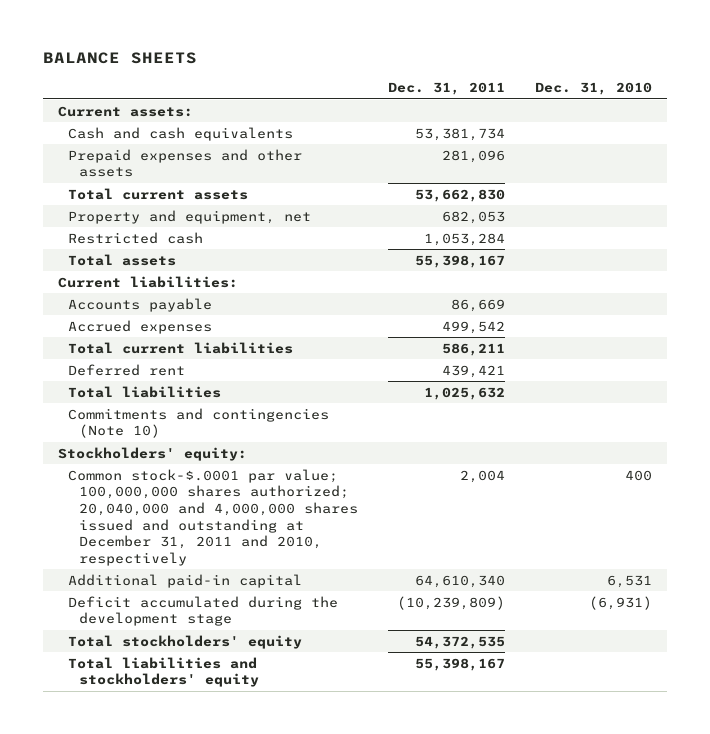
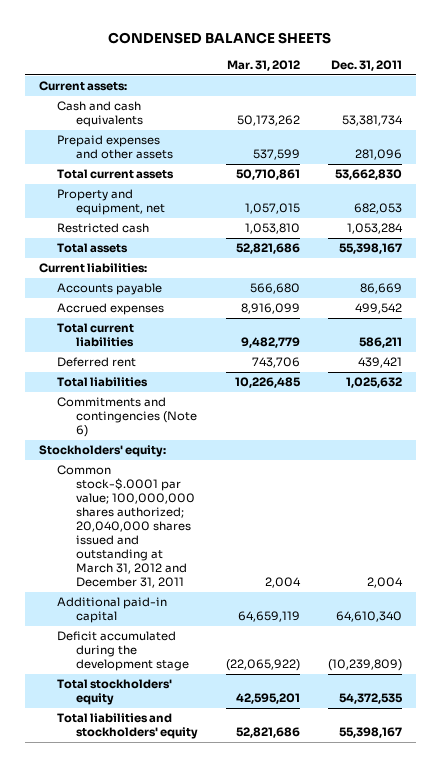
- BALANCE SHEETS
+ CONDENSED BALANCE SHEETS
- | Dec. 31, 2011 | Dec. 31, 2010
+ | Mar. 31, 2012 | Dec. 31, 2011
- Commitments and contingencies (Note 10)
+ Commitments and contingencies (Note 6)
- Common stock-$.0001 par value; 100,000,000 shares authorized; 20,040,000 and 4,000,000 shares issued and outstanding at December 31, 2011 and 2010, respectively | 2,004 | 400
+ Common stock-$.0001 par value; 100,000,000 shares authorized; 20,040,000 shares issued and outstanding at March 31, 2012 and December 31, 2011 | 2,004 | 2,004

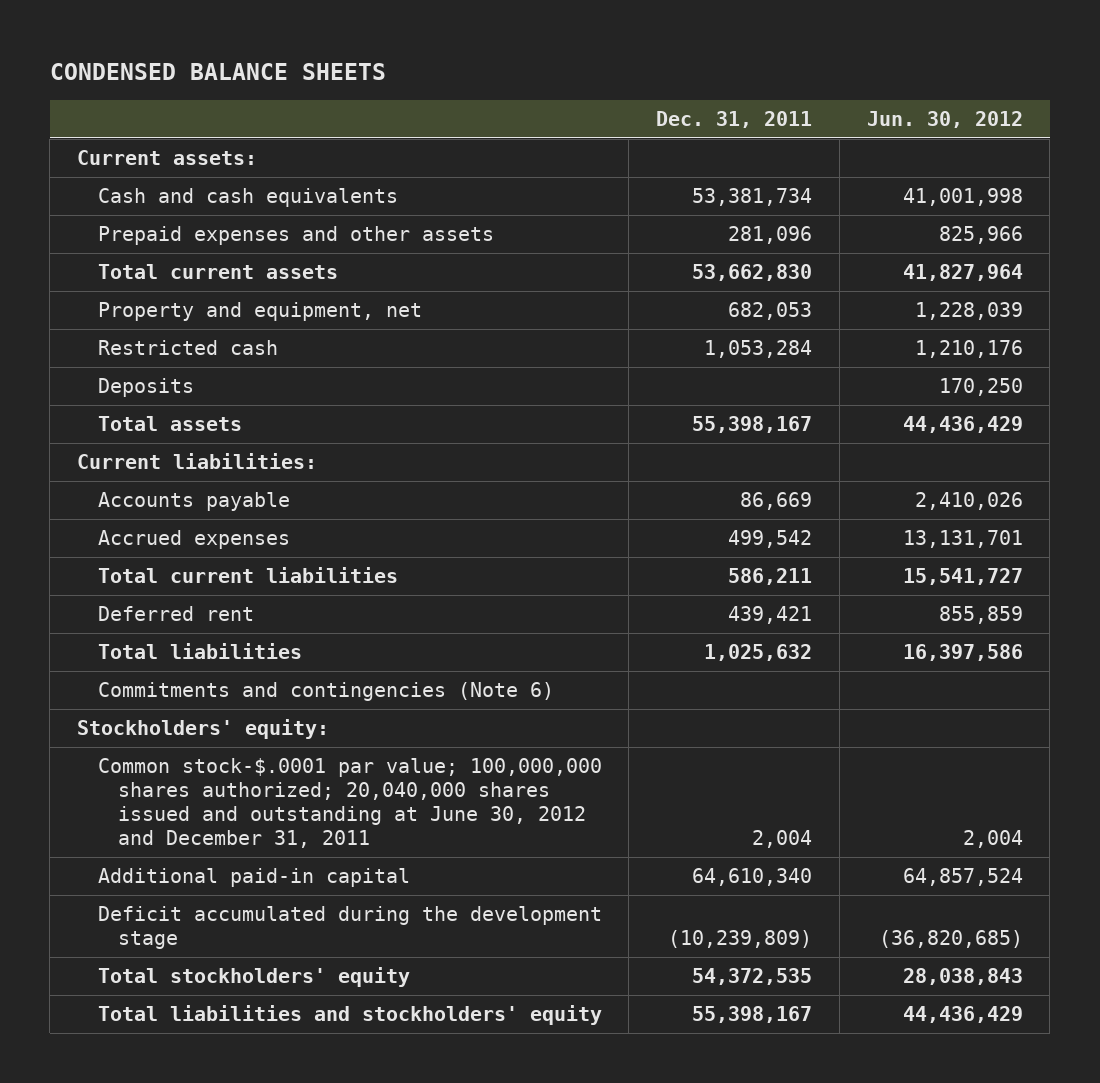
- | Mar. 31, 2012 | Dec. 31, 2011
+ | Dec. 31, 2011 | Jun. 30, 2012
+ Deposits | | 170,250
- Common stock-$.0001 par value; 100,000,000 shares authorized; 20,040,000 shares issued and outstanding at March 31, 2012 and December 31, 2011 | 2,004 | 2,004
+ Common stock-$.0001 par value; 100,000,000 shares authorized; 20,040,000 shares issued and outstanding at June 30, 2012 and December 31, 2011 | 2,004 | 2,004

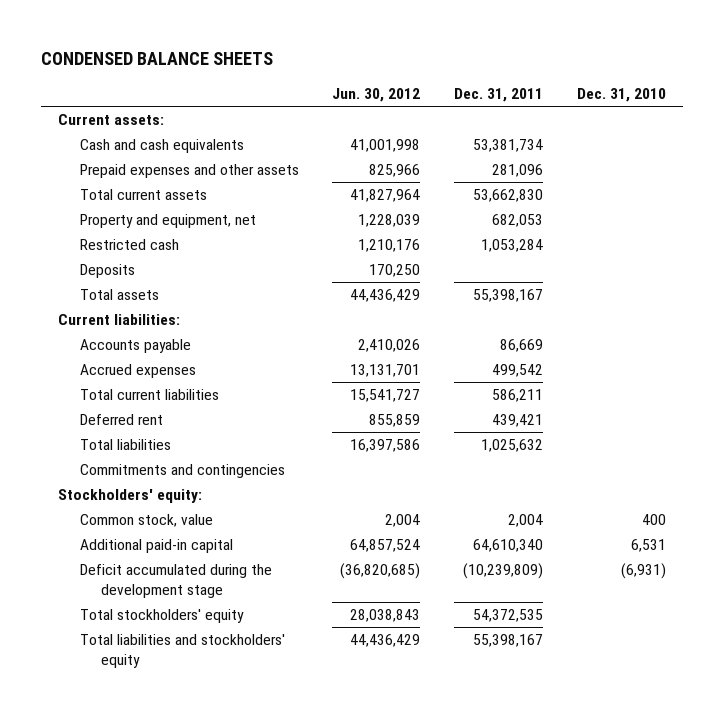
- | Dec. 31, 2011 | Jun. 30, 2012
+ | Jun. 30, 2012 | Dec. 31, 2011 | Dec. 31, 2010
- Commitments and contingencies (Note 6)
+ Commitments and contingencies
- Common stock-$.0001 par value; 100,000,000 shares authorized; 20,040,000 shares issued and outstanding at June 30, 2012 and December 31, 2011 | 2,004 | 2,004
+ Common stock, value | 2,004 | 2,004 | 400

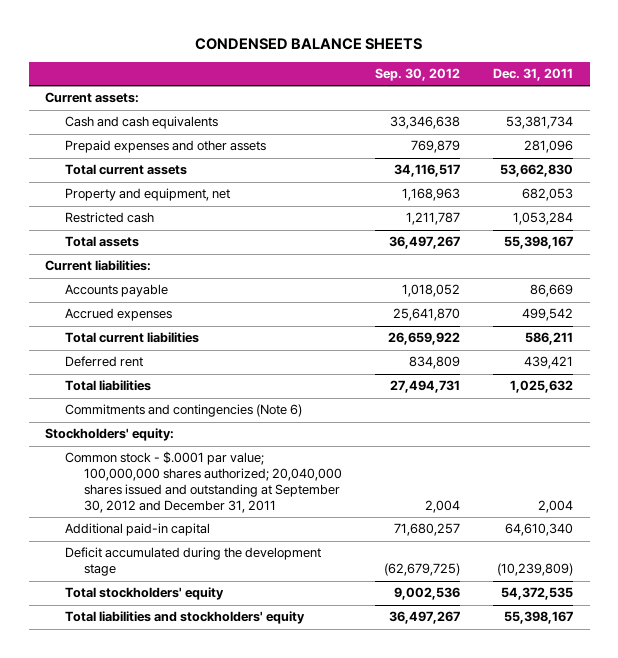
- | Jun. 30, 2012 | Dec. 31, 2011 | Dec. 31, 2010
+ | Sep. 30, 2012 | Dec. 31, 2011
- Deposits | 170,250 | |
- Commitments and contingencies
+ Commitments and contingencies (Note 6)
- Common stock, value | 2,004 | 2,004 | 400
+ Common stock - $.0001 par value; 100,000,000 shares authorized; 20,040,000 shares issued and outstanding at September 30, 2012 and December 31, 2011 | 2,004 | 2,004

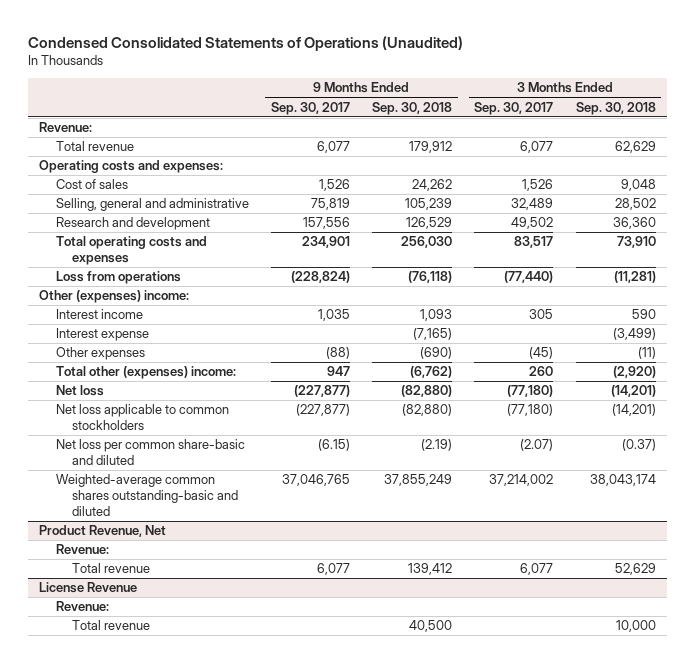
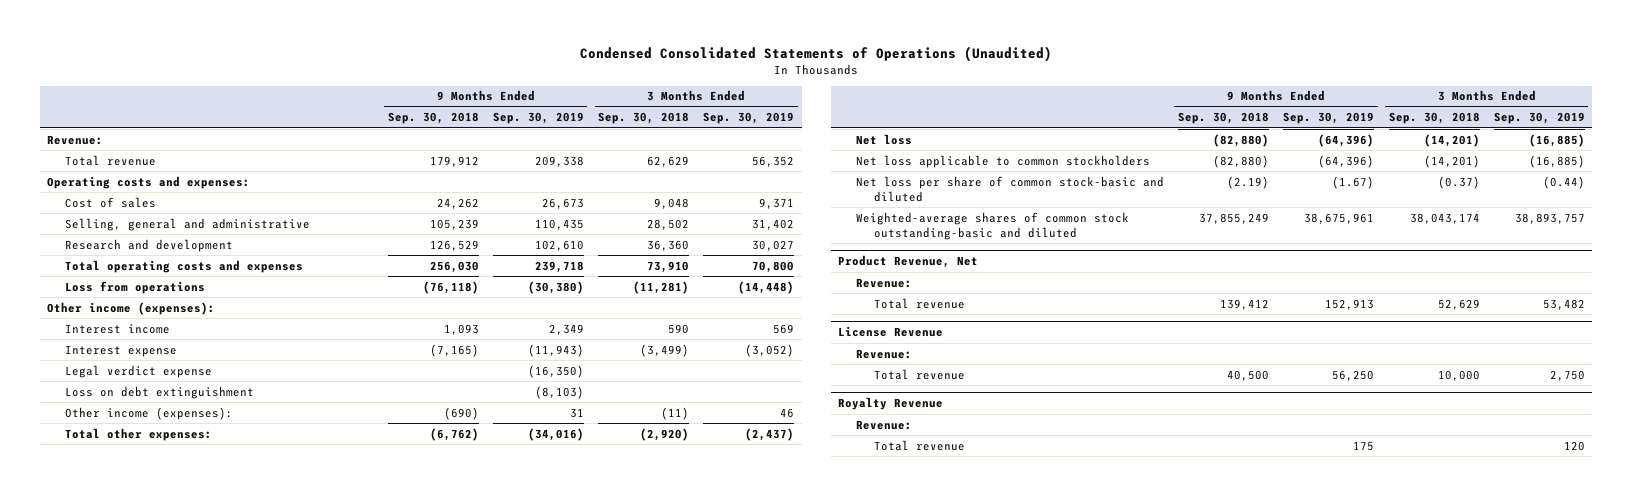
- | 9 Months Ended Sep. 30, 2017 | 9 Months Ended Sep. 30, 2018 | 3 Months Ended Sep. 30, 2017 | 3 Months Ended Sep. 30, 2018
+ | 9 Months Ended Sep. 30, 2018 | 9 Months Ended Sep. 30, 2019 | 3 Months Ended Sep. 30, 2018 | 3 Months Ended Sep. 30, 2019
- Other (expenses) income:
+ Other income (expenses):
- Other expenses | (88) | (690) | (45) | (11)
- Total other (expenses) income: | 947 | (6,762) | 260 | (2,920)
+ Legal verdict expense | | (16,350) | |
+ Loss on debt extinguishment | | (8,103) | |
+ Other income (expenses): | (690) | 31 | (11) | 46
+ Total other expenses: | (6,762) | (34,016) | (2,920) | (2,437)
- Net loss per common share-basic and diluted | (6.15) | (2.19) | (2.07) | (0.37)
- Weighted-average common shares outstanding-basic and diluted | 37,046,765 | 37,855,249 | 37,214,002 | 38,043,174
+ Net loss per share of common stock-basic and diluted | (2.19) | (1.67) | (0.37) | (0.44)
+ Weighted-average shares of common stock outstanding-basic and diluted | 37,855,249 | 38,675,961 | 38,043,174 | 38,893,757
+ Royalty Revenue
+ Revenue:
+ Total revenue | | 175 | | 120

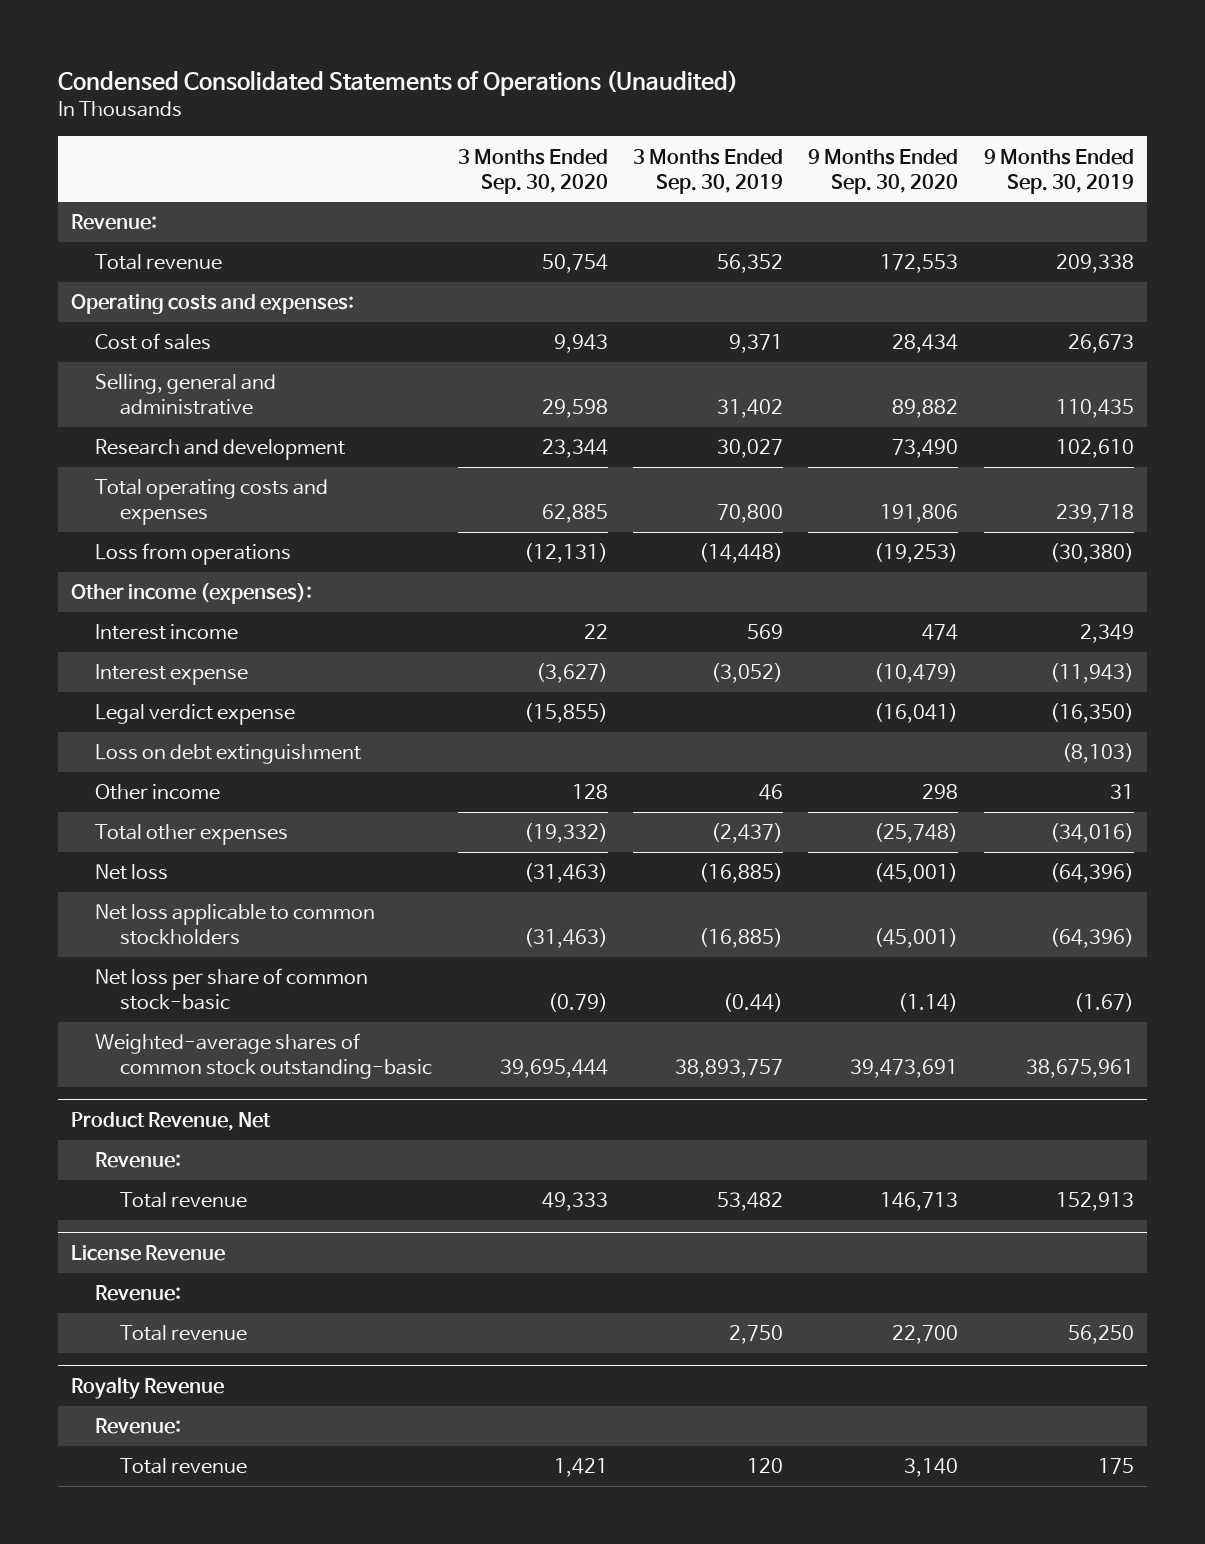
- | 9 Months Ended Sep. 30, 2018 | 9 Months Ended Sep. 30, 2019 | 3 Months Ended Sep. 30, 2018 | 3 Months Ended Sep. 30, 2019
+ | 3 Months Ended Sep. 30, 2020 | 3 Months Ended Sep. 30, 2019 | 9 Months Ended Sep. 30, 2020 | 9 Months Ended Sep. 30, 2019
- Other income (expenses): | (690) | 31 | (11) | 46
- Total other expenses: | (6,762) | (34,016) | (2,920) | (2,437)
+ Other income | 128 | 46 | 298 | 31
+ Total other expenses | (19,332) | (2,437) | (25,748) | (34,016)
- Net loss per share of common stock-basic and diluted | (2.19) | (1.67) | (0.37) | (0.44)
- Weighted-average shares of common stock outstanding-basic and diluted | 37,855,249 | 38,675,961 | 38,043,174 | 38,893,757
+ Net loss per share of common stock-basic | (0.79) | (0.44) | (1.14) | (1.67)
+ Weighted-average shares of common stock outstanding-basic | 39,695,444 | 38,893,757 | 39,473,691 | 38,675,961

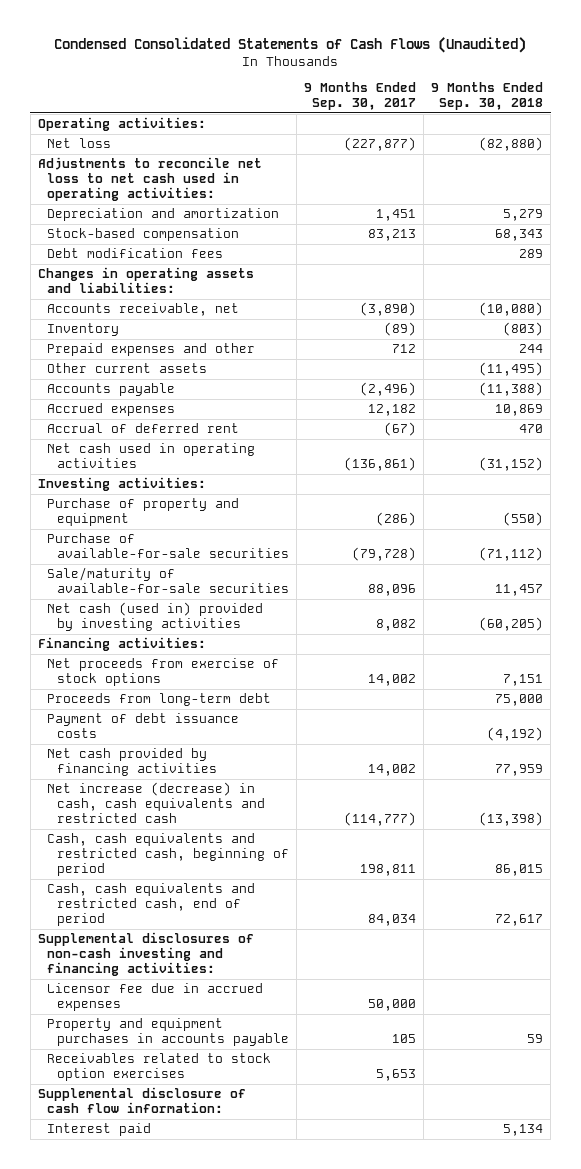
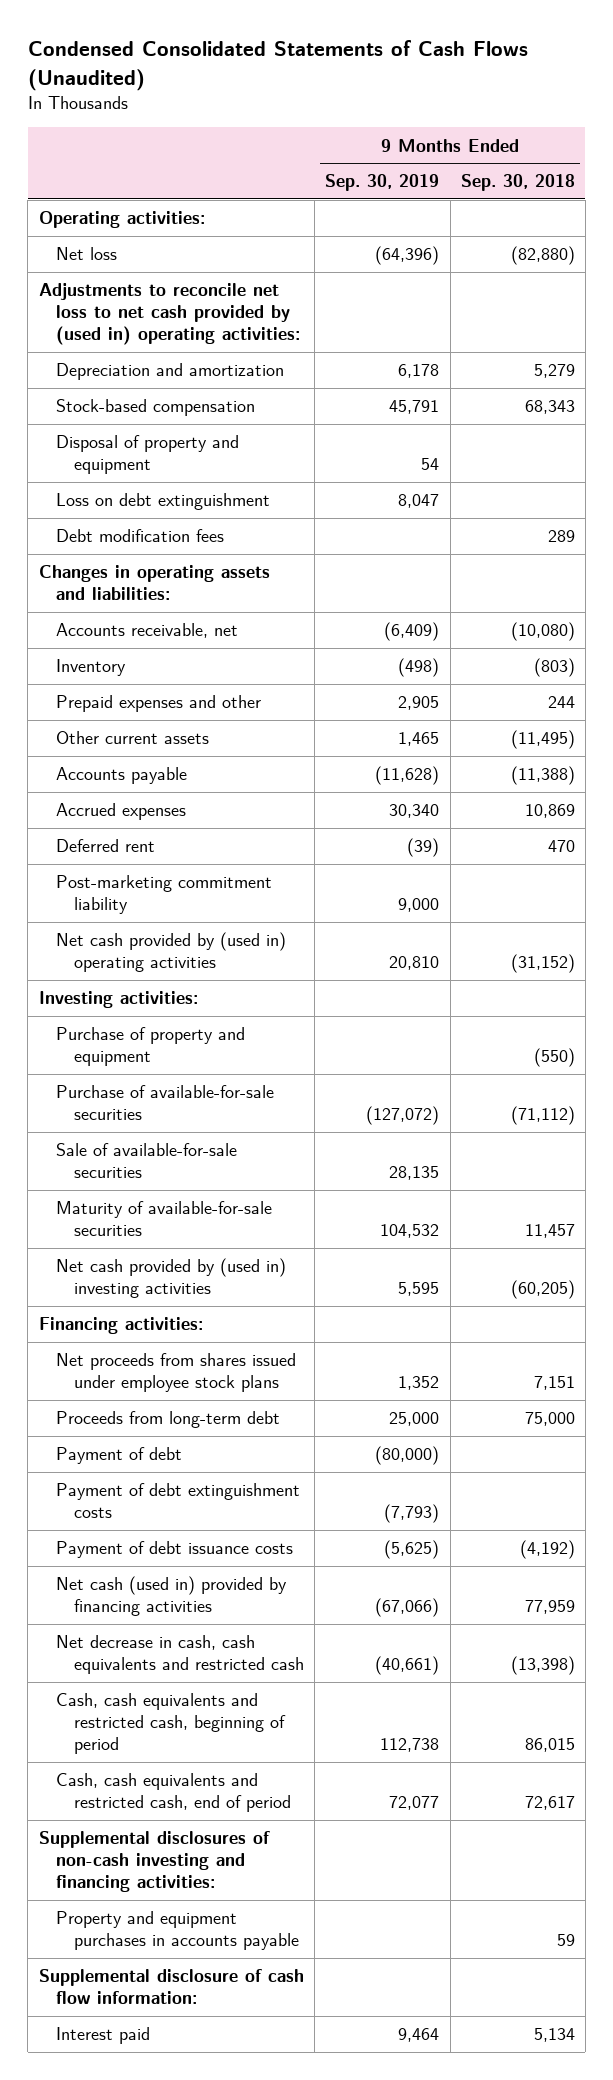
- | 9 Months Ended Sep. 30, 2017 | 9 Months Ended Sep. 30, 2018
+ | 9 Months Ended Sep. 30, 2019 | 9 Months Ended Sep. 30, 2018
- Adjustments to reconcile net loss to net cash used in operating activities:
+ Adjustments to reconcile net loss to net cash provided by (used in) operating activities:
+ Disposal of property and equipment | 54 |
+ Loss on debt extinguishment | 8,047 |
- Accrual of deferred rent | (67) | 470
- Net cash used in operating activities | (136,861) | (31,152)
+ Deferred rent | (39) | 470
+ Post-marketing commitment liability | 9,000 |
+ Net cash provided by (used in) operating activities | 20,810 | (31,152)
- Sale/maturity of available-for-sale securities | 88,096 | 11,457
- Net cash (used in) provided by investing activities | 8,082 | (60,205)
+ Sale of available-for-sale securities | 28,135 |
+ Maturity of available-for-sale securities | 104,532 | 11,457
+ Net cash provided by (used in) investing activities | 5,595 | (60,205)
- Net proceeds from exercise of stock options | 14,002 | 7,151
+ Net proceeds from shares issued under employee stock plans | 1,352 | 7,151
+ Payment of debt | (80,000) |
+ Payment of debt extinguishment costs | (7,793) |
- Net cash provided by financing activities | 14,002 | 77,959
- Net increase (decrease) in cash, cash equivalents and restricted cash | (114,777) | (13,398)
+ Net cash (used in) provided by financing activities | (67,066) | 77,959
+ Net decrease in cash, cash equivalents and restricted cash | (40,661) | (13,398)
- Licensor fee due in accrued expenses | 50,000 |
- Receivables related to stock option exercises | 5,653 |

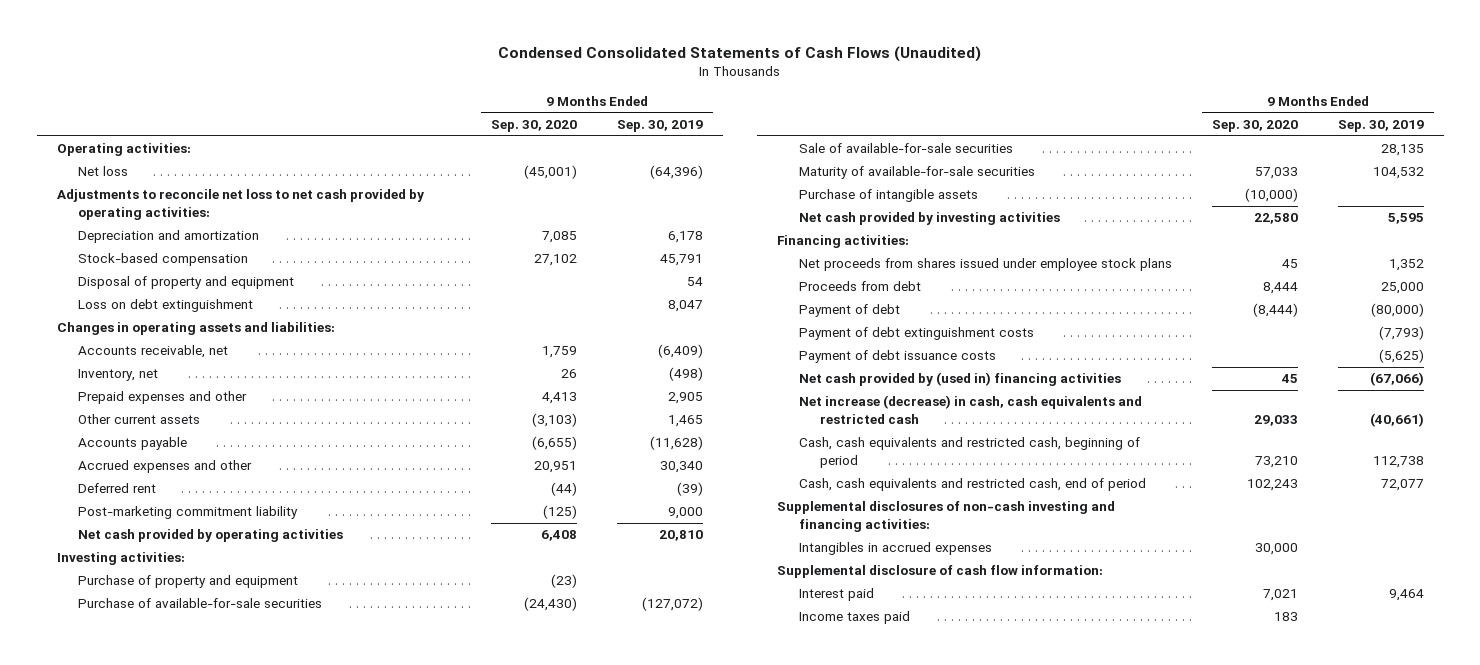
- | 9 Months Ended Sep. 30, 2019 | 9 Months Ended Sep. 30, 2018
+ | 9 Months Ended Sep. 30, 2020 | 9 Months Ended Sep. 30, 2019
- Adjustments to reconcile net loss to net cash provided by (used in) operating activities:
+ Adjustments to reconcile net loss to net cash provided by operating activities:
- Debt modification fees | | 289
- Inventory | (498) | (803)
+ Inventory, net | 26 | (498)
- Accrued expenses | 30,340 | 10,869
+ Accrued expenses and other | 20,951 | 30,340
- Net cash provided by (used in) operating activities | 20,810 | (31,152)
+ Net cash provided by operating activities | 6,408 | 20,810
- Net cash provided by (used in) investing activities | 5,595 | (60,205)
+ Purchase of intangible assets | (10,000) |
+ Net cash provided by investing activities | 22,580 | 5,595
- Proceeds from long-term debt | 25,000 | 75,000
+ Proceeds from debt | 8,444 | 25,000
- Net cash (used in) provided by financing activities | (67,066) | 77,959
- Net decrease in cash, cash equivalents and restricted cash | (40,661) | (13,398)
+ Net cash provided by (used in) financing activities | 45 | (67,066)
+ Net increase (decrease) in cash, cash equivalents and restricted cash | 29,033 | (40,661)
- Property and equipment purchases in accounts payable | | 59
+ Intangibles in accrued expenses | 30,000 |
+ Income taxes paid | 183 |

